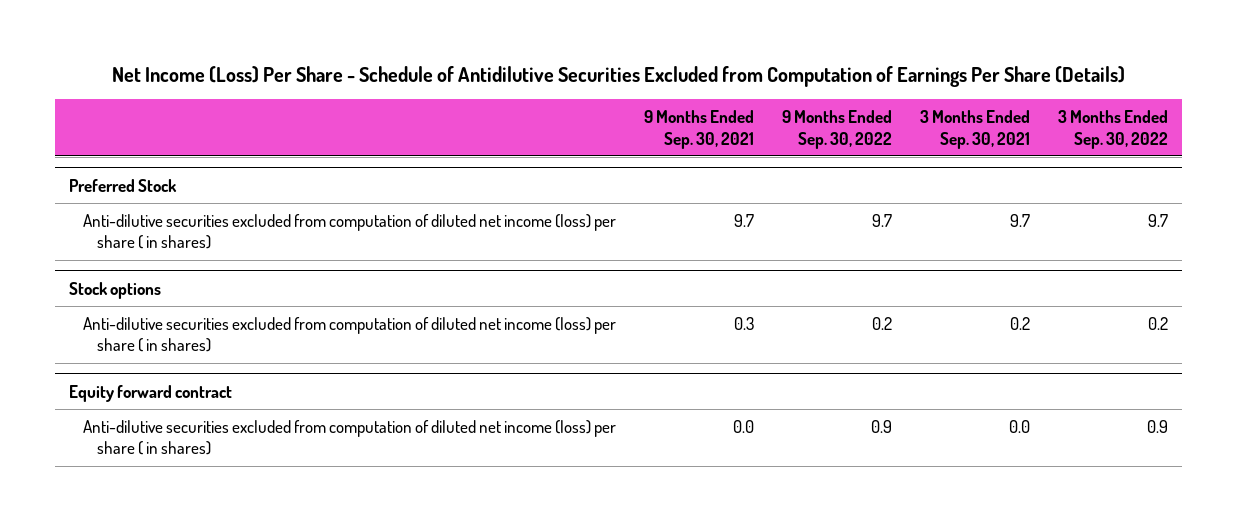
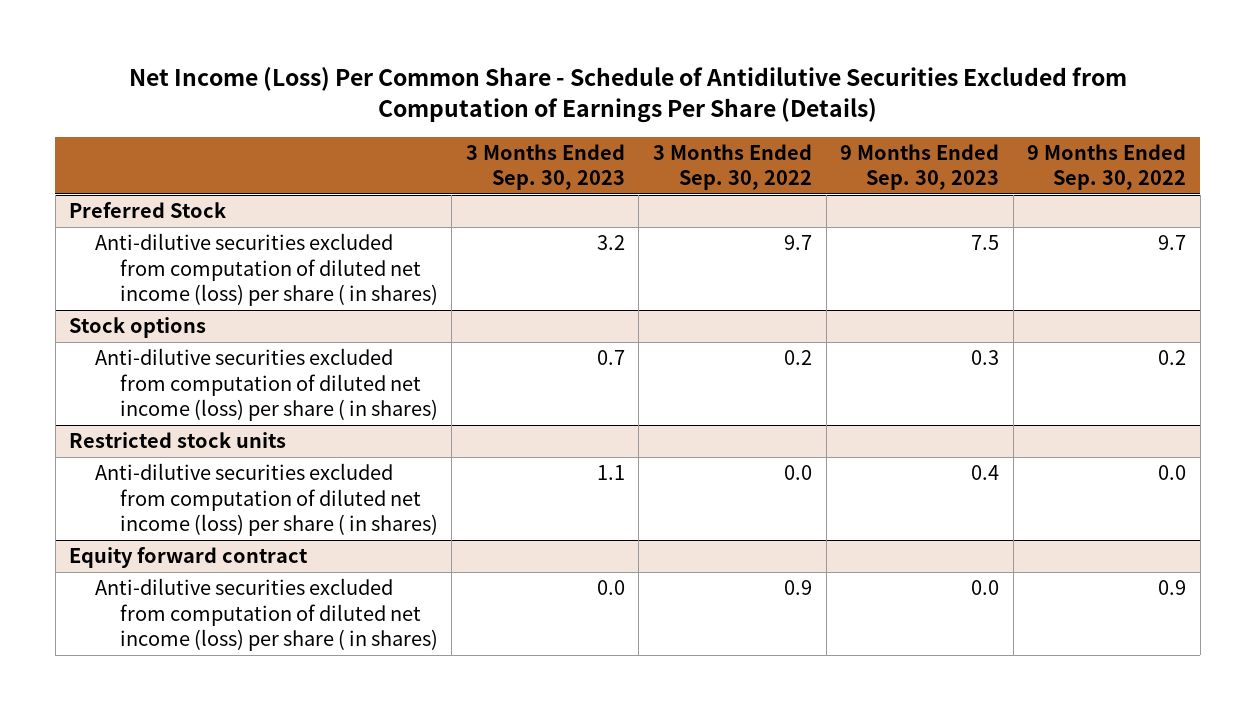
- Net Income (Loss) Per Share - Schedule of Antidilutive Securities Excluded from Computation of Earnings Per Share (Details)
+ Net Income (Loss) Per Common Share - Schedule of Antidilutive Securities Excluded from Computation of Earnings Per Share (Details)
- | 9 Months Ended Sep. 30, 2021 | 9 Months Ended Sep. 30, 2022 | 3 Months Ended Sep. 30, 2021 | 3 Months Ended Sep. 30, 2022
+ | 3 Months Ended Sep. 30, 2023 | 3 Months Ended Sep. 30, 2022 | 9 Months Ended Sep. 30, 2023 | 9 Months Ended Sep. 30, 2022
+ Restricted stock units
+ Anti-dilutive securities excluded from computation of diluted net income (loss) per share ( in shares) | 1.1 | 0.0 | 0.4 | 0.0

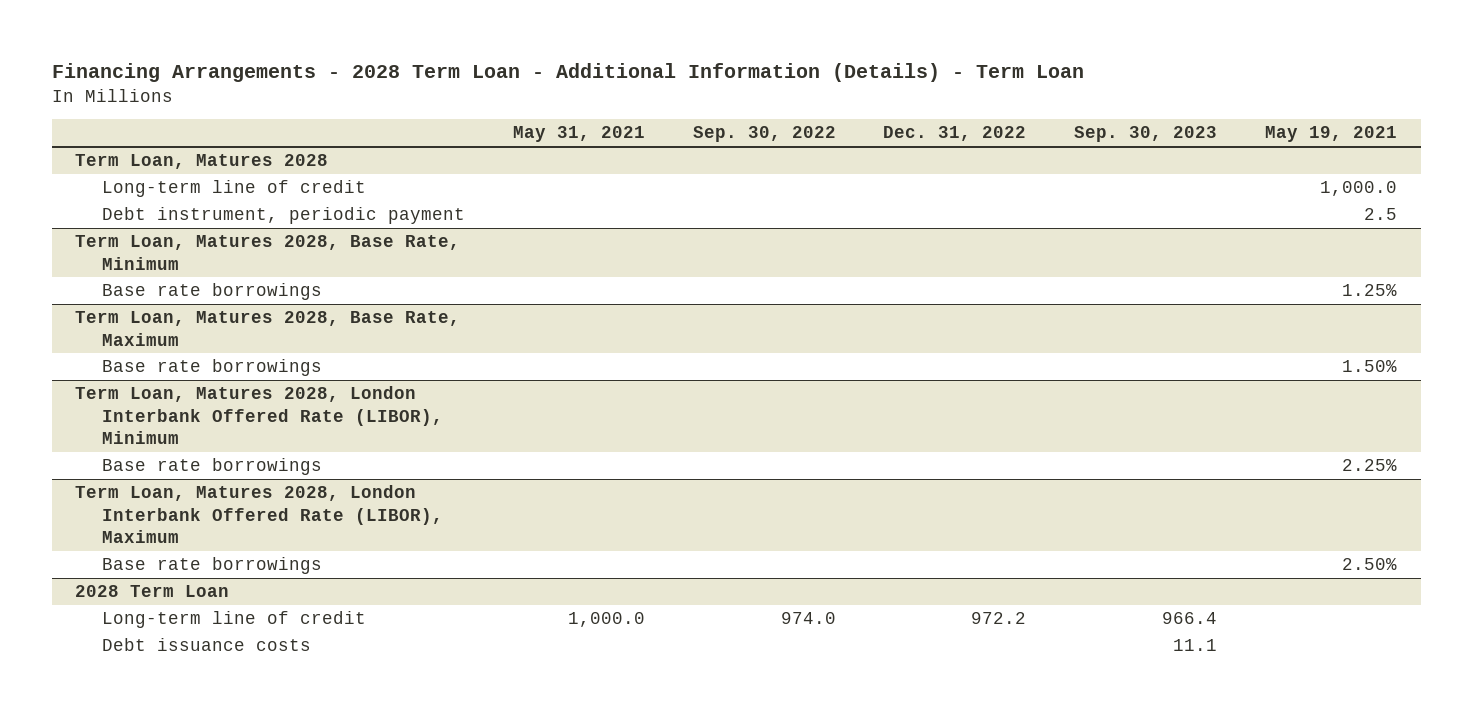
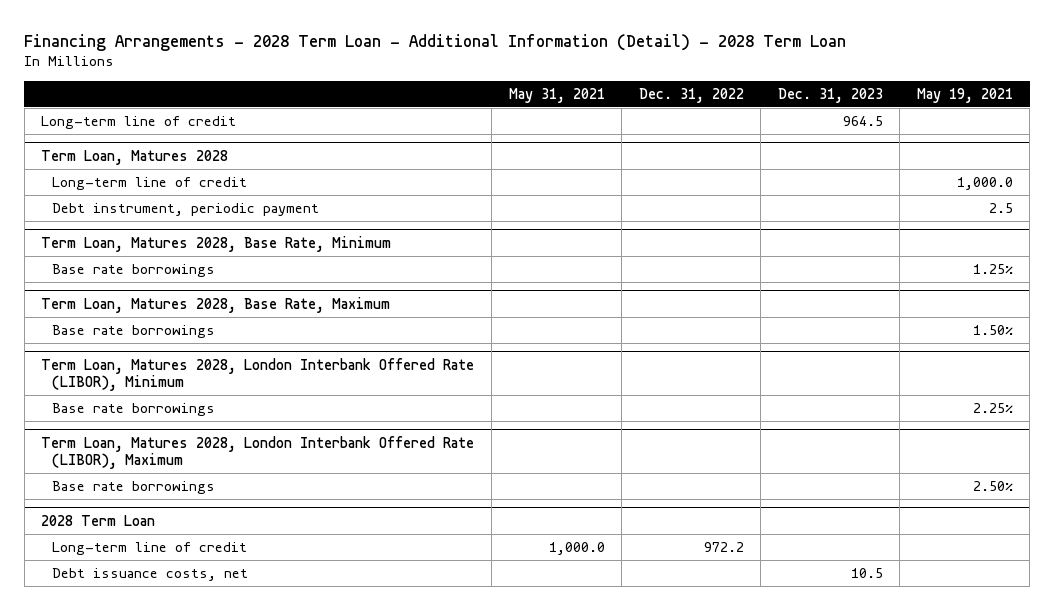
- Financing Arrangements - 2028 Term Loan - Additional Information (Details) - Term Loan
+ Financing Arrangements - 2028 Term Loan - Additional Information (Detail) - 2028 Term Loan
- | May 31, 2021 | Sep. 30, 2022 | Dec. 31, 2022 | Sep. 30, 2023 | May 19, 2021
+ | May 31, 2021 | Dec. 31, 2022 | Dec. 31, 2023 | May 19, 2021
+ Long-term line of credit | | | 964.5 |
@ 2028 Term Loan
- Debt issuance costs | | | | 11.1 |
+ Debt issuance costs, net | | | 10.5 |

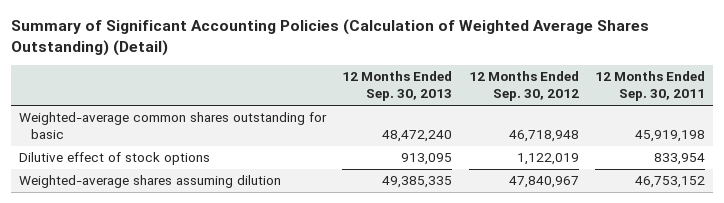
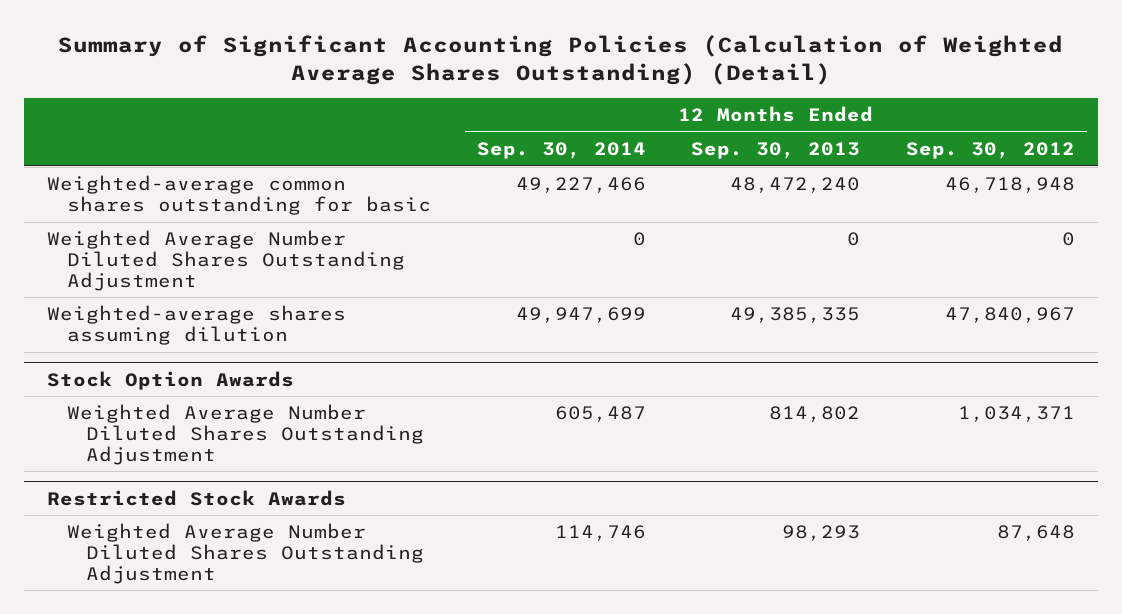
- | 12 Months Ended Sep. 30, 2013 | 12 Months Ended Sep. 30, 2012 | 12 Months Ended Sep. 30, 2011
+ | 12 Months Ended Sep. 30, 2014 | 12 Months Ended Sep. 30, 2013 | 12 Months Ended Sep. 30, 2012
- Dilutive effect of stock options | 913,095 | 1,122,019 | 833,954
+ Weighted Average Number Diluted Shares Outstanding Adjustment | 0 | 0 | 0
+ Stock Option Awards
+ Weighted Average Number Diluted Shares Outstanding Adjustment | 605,487 | 814,802 | 1,034,371
+ Restricted Stock Awards
+ Weighted Average Number Diluted Shares Outstanding Adjustment | 114,746 | 98,293 | 87,648

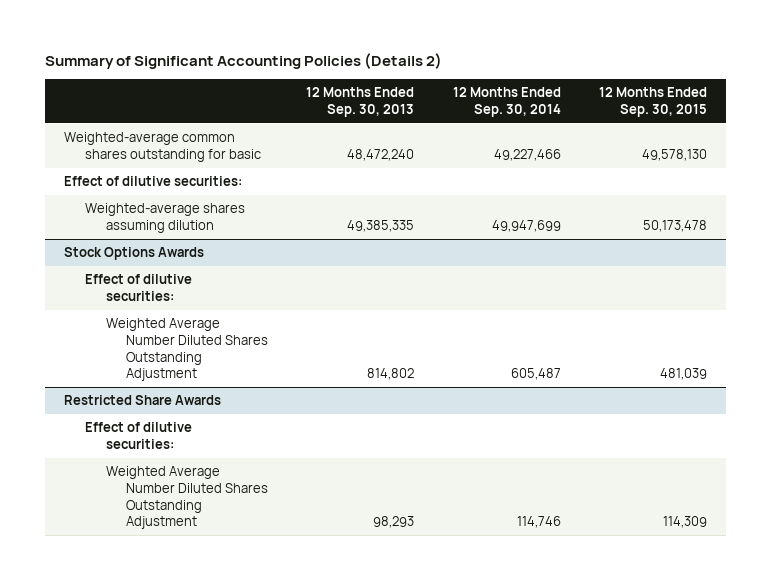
- Summary of Significant Accounting Policies (Calculation of Weighted Average Shares Outstanding) (Detail)
+ Summary of Significant Accounting Policies (Details 2)
- | 12 Months Ended Sep. 30, 2014 | 12 Months Ended Sep. 30, 2013 | 12 Months Ended Sep. 30, 2012
+ | 12 Months Ended Sep. 30, 2013 | 12 Months Ended Sep. 30, 2014 | 12 Months Ended Sep. 30, 2015
- Weighted Average Number Diluted Shares Outstanding Adjustment | 0 | 0 | 0
+ Effect of dilutive securities:
- Stock Option Awards
+ Stock Options Awards
+ Effect of dilutive securities:
- Restricted Stock Awards
+ Restricted Share Awards
+ Effect of dilutive securities:

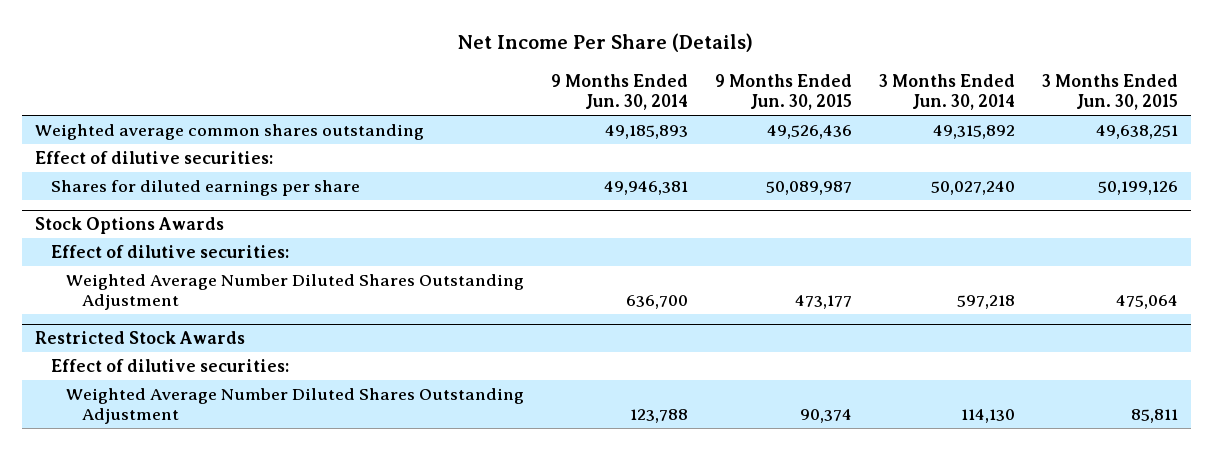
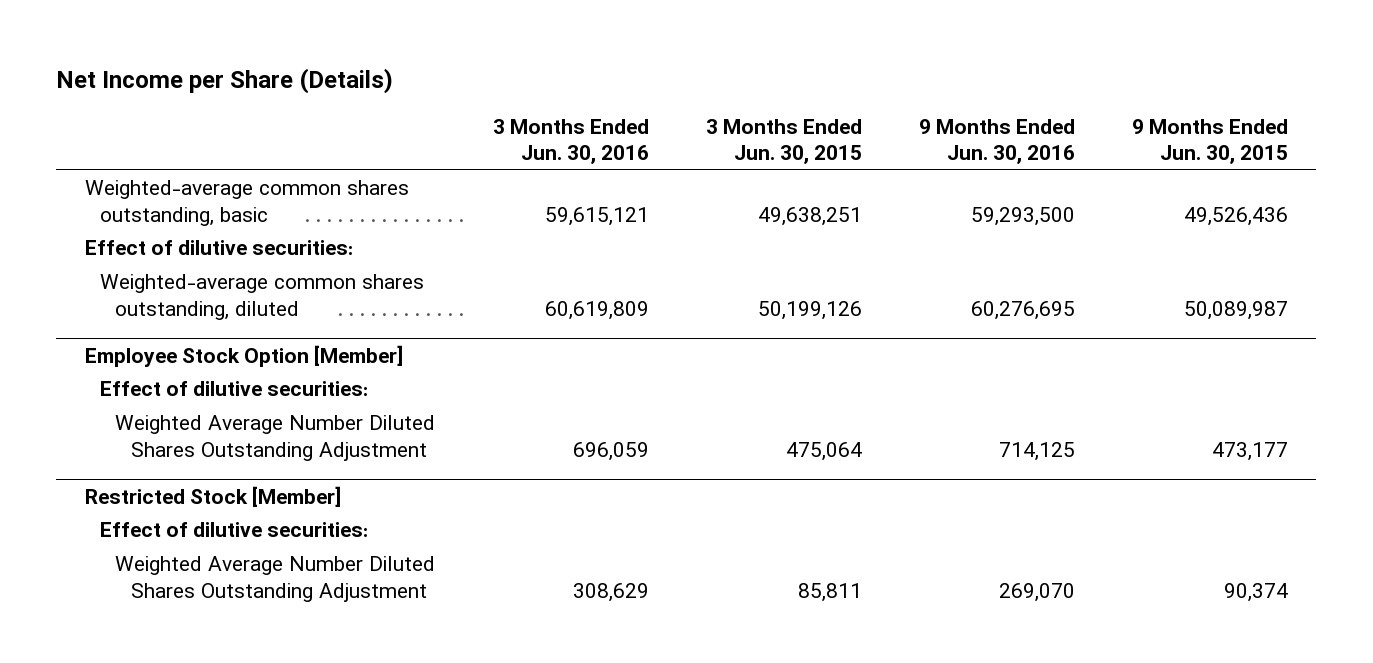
- Net Income Per Share (Details)
+ Net Income per Share (Details)
- | 9 Months Ended Jun. 30, 2014 | 9 Months Ended Jun. 30, 2015 | 3 Months Ended Jun. 30, 2014 | 3 Months Ended Jun. 30, 2015
+ | 3 Months Ended Jun. 30, 2016 | 3 Months Ended Jun. 30, 2015 | 9 Months Ended Jun. 30, 2016 | 9 Months Ended Jun. 30, 2015
- Weighted average common shares outstanding | 49,185,893 | 49,526,436 | 49,315,892 | 49,638,251
+ Weighted-average common shares outstanding, basic | 59,615,121 | 49,638,251 | 59,293,500 | 49,526,436
- Shares for diluted earnings per share | 49,946,381 | 50,089,987 | 50,027,240 | 50,199,126
- Stock Options Awards
+ Weighted-average common shares outstanding, diluted | 60,619,809 | 50,199,126 | 60,276,695 | 50,089,987
+ Employee Stock Option [Member]
- Restricted Stock Awards
+ Restricted Stock [Member]

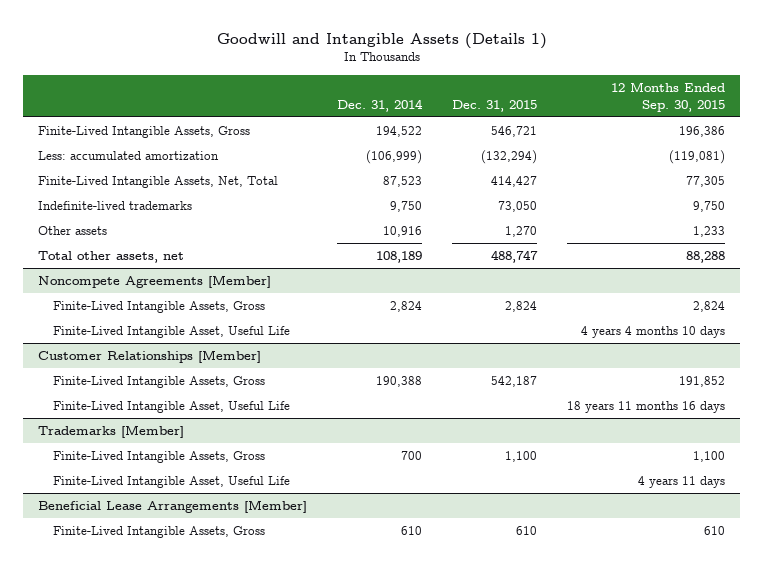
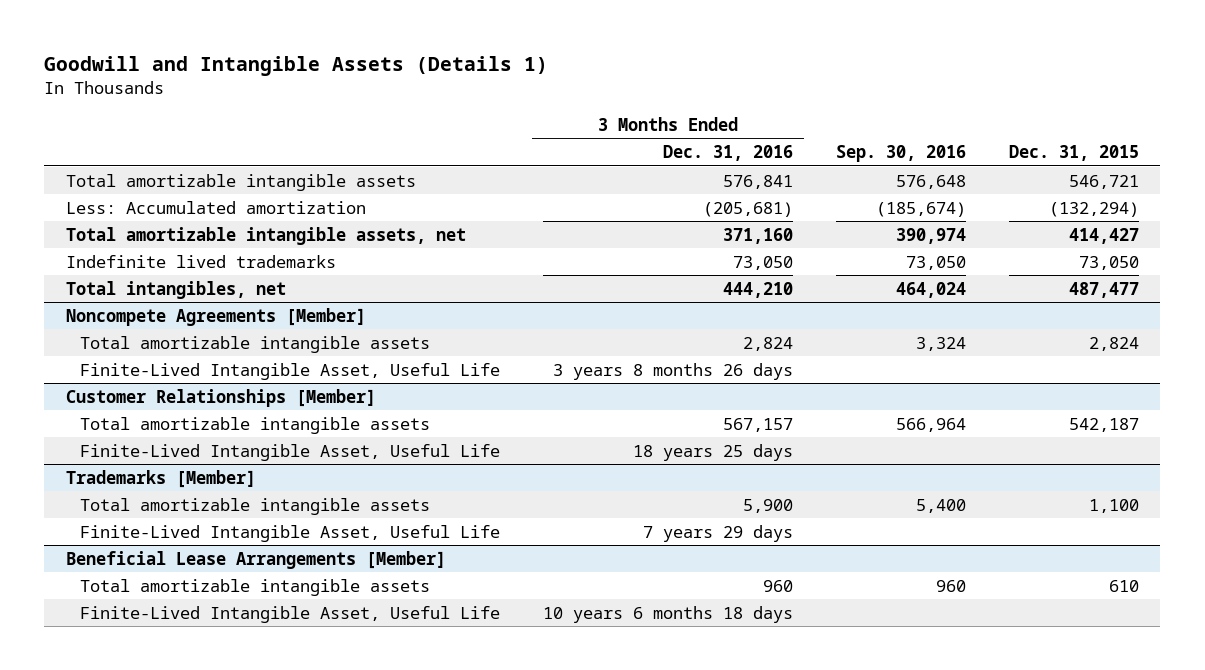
- | Dec. 31, 2014 | Dec. 31, 2015 | 12 Months Ended Sep. 30, 2015
+ | 3 Months Ended Dec. 31, 2016 | Sep. 30, 2016 | Dec. 31, 2015
- Finite-Lived Intangible Assets, Gross | 194,522 | 546,721 | 196,386
- Less: accumulated amortization | (106,999) | (132,294) | (119,081)
- Finite-Lived Intangible Assets, Net, Total | 87,523 | 414,427 | 77,305
- Indefinite-lived trademarks | 9,750 | 73,050 | 9,750
- Other assets | 10,916 | 1,270 | 1,233
- Total other assets, net | 108,189 | 488,747 | 88,288
+ Total amortizable intangible assets | 576,841 | 576,648 | 546,721
+ Less: Accumulated amortization | (205,681) | (185,674) | (132,294)
+ Total amortizable intangible assets, net | 371,160 | 390,974 | 414,427
+ Indefinite lived trademarks | 73,050 | 73,050 | 73,050
+ Total intangibles, net | 444,210 | 464,024 | 487,477
@ Noncompete Agreements [Member]
- Finite-Lived Intangible Assets, Gross | 2,824 | 2,824 | 2,824
+ Total amortizable intangible assets | 2,824 | 3,324 | 2,824
@ Customer Relationships [Member]
- Finite-Lived Intangible Assets, Gross | 190,388 | 542,187 | 191,852
+ Total amortizable intangible assets | 567,157 | 566,964 | 542,187
@ Trademarks [Member]
- Finite-Lived Intangible Assets, Gross | 700 | 1,100 | 1,100
+ Total amortizable intangible assets | 5,900 | 5,400 | 1,100
@ Beneficial Lease Arrangements [Member]
- Finite-Lived Intangible Assets, Gross | 610 | 610 | 610
+ Total amortizable intangible assets | 960 | 960 | 610
+ Finite-Lived Intangible Asset, Useful Life | 10 years 6 months 18 days | |

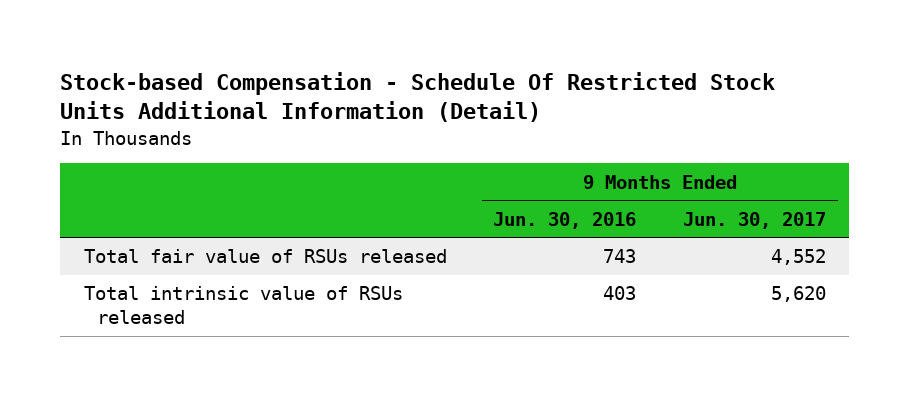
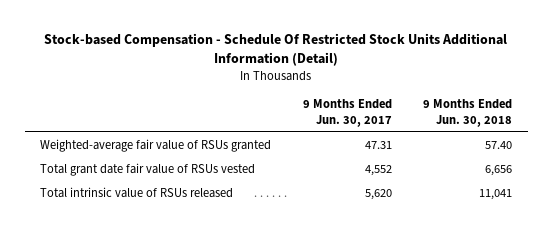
- | 9 Months Ended Jun. 30, 2016 | 9 Months Ended Jun. 30, 2017
+ | 9 Months Ended Jun. 30, 2017 | 9 Months Ended Jun. 30, 2018
- Total fair value of RSUs released | 743 | 4,552
+ Weighted-average fair value of RSUs granted | 47.31 | 57.40
+ Total grant date fair value of RSUs vested | 4,552 | 6,656

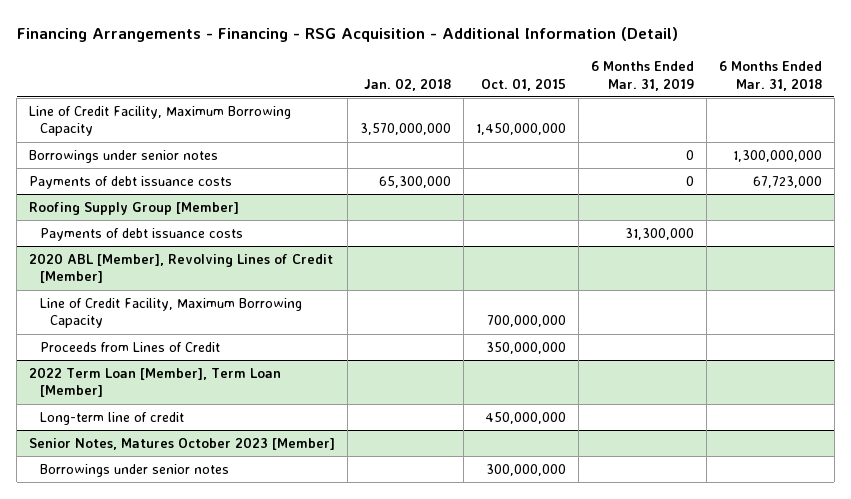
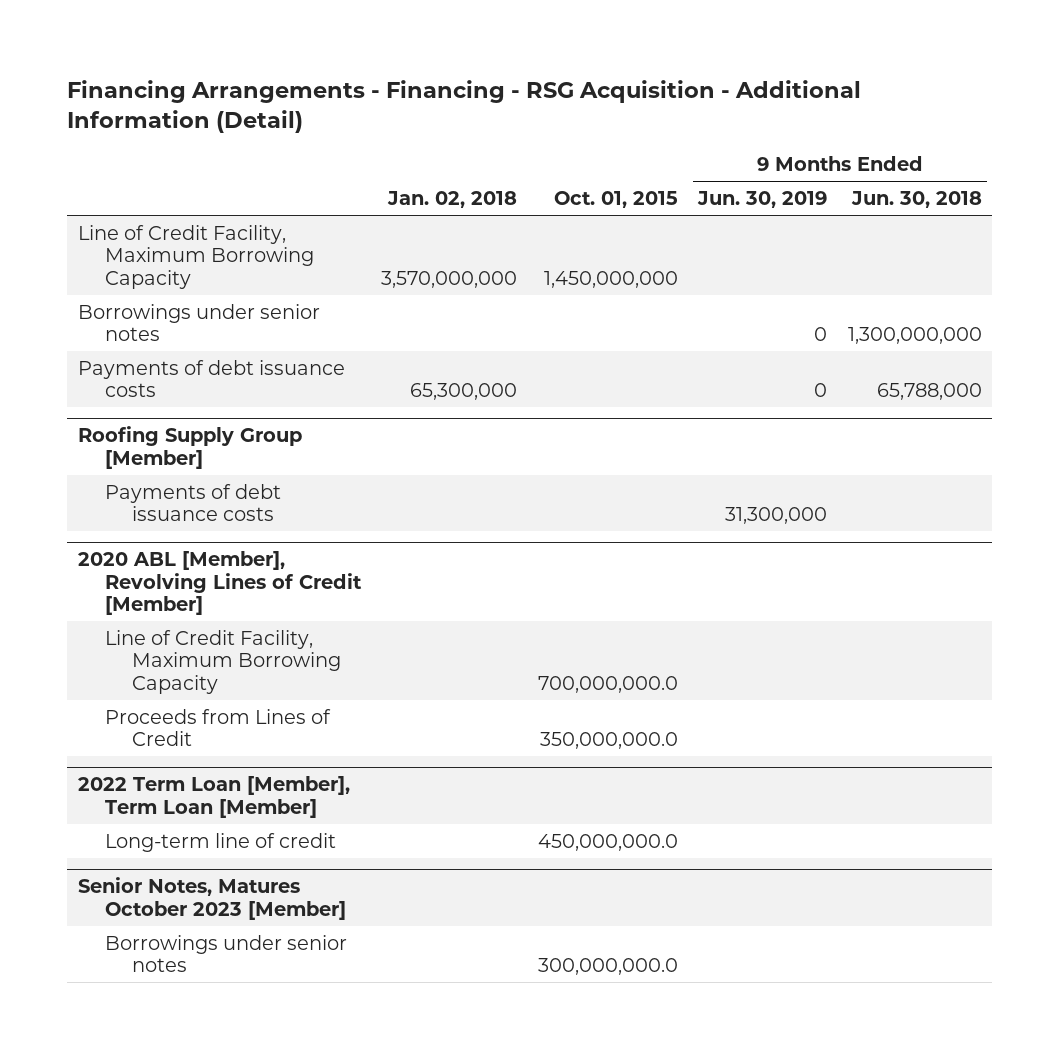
- | Jan. 02, 2018 | Oct. 01, 2015 | 6 Months Ended Mar. 31, 2019 | 6 Months Ended Mar. 31, 2018
+ | Jan. 02, 2018 | Oct. 01, 2015 | 9 Months Ended Jun. 30, 2019 | 9 Months Ended Jun. 30, 2018
@ 2020 ABL [Member], Revolving Lines of Credit [Member]
- Line of Credit Facility, Maximum Borrowing Capacity | | 700,000,000 | |
- Proceeds from Lines of Credit | | 350,000,000 | |
+ Line of Credit Facility, Maximum Borrowing Capacity | | 700,000,000.0 | |
+ Proceeds from Lines of Credit | | 350,000,000.0 | |
@ 2022 Term Loan [Member], Term Loan [Member]
- Long-term line of credit | | 450,000,000 | |
+ Long-term line of credit | | 450,000,000.0 | |
@ Senior Notes, Matures October 2023 [Member]
- Borrowings under senior notes | | 300,000,000 | |
+ Borrowings under senior notes | | 300,000,000.0 | |

